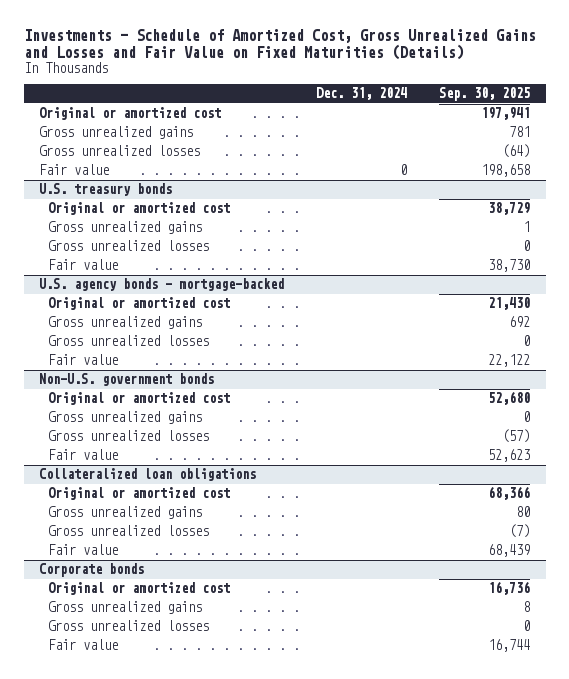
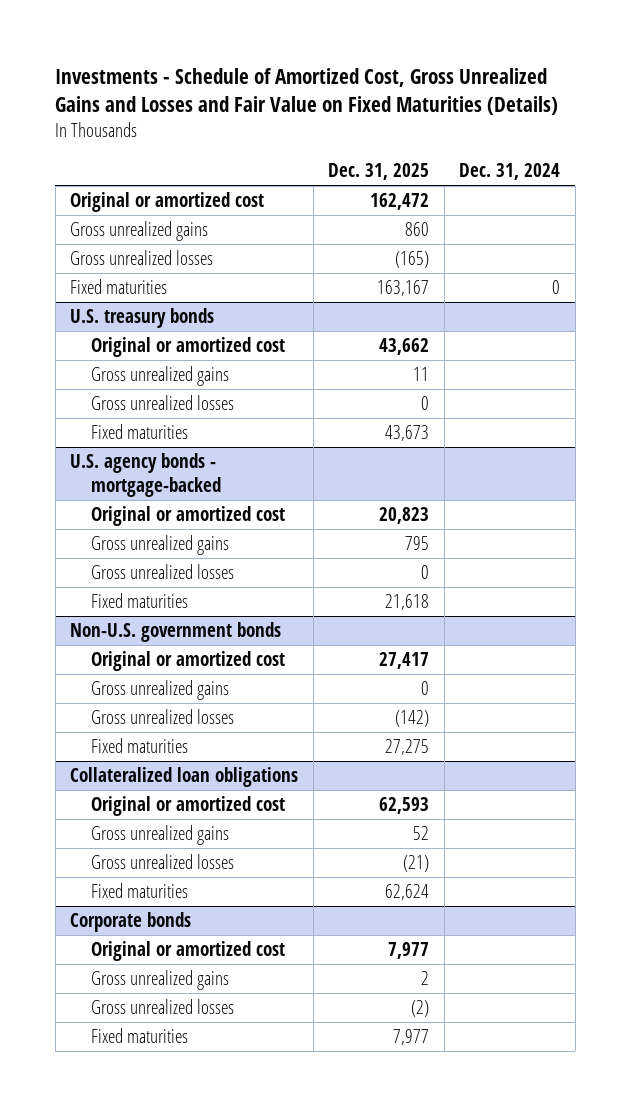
- | Dec. 31, 2024 | Sep. 30, 2025
+ | Dec. 31, 2025 | Dec. 31, 2024
- Fair value | 0 | 198,658
+ Fixed maturities | 163,167 | 0
@ U.S. treasury bonds
- Fair value | | 38,730
+ Fixed maturities | 43,673 |
@ U.S. agency bonds - mortgage-backed
- Fair value | | 22,122
+ Fixed maturities | 21,618 |
@ Non-U.S. government bonds
- Fair value | | 52,623
+ Fixed maturities | 27,275 |
@ Collateralized loan obligations
- Fair value | | 68,439
+ Fixed maturities | 62,624 |
@ Corporate bonds
- Fair value | | 16,744
+ Fixed maturities | 7,977 |

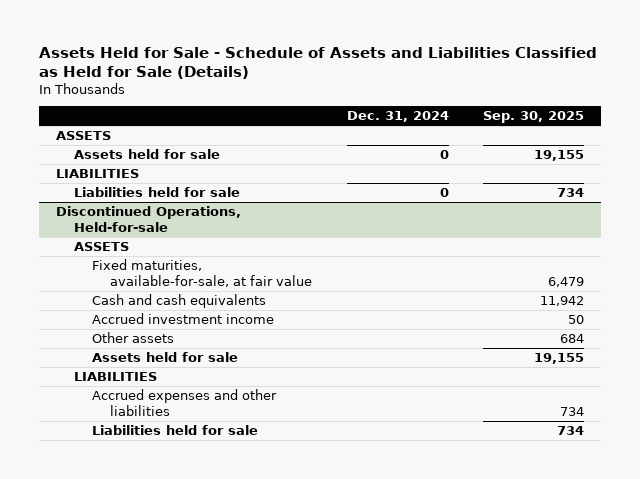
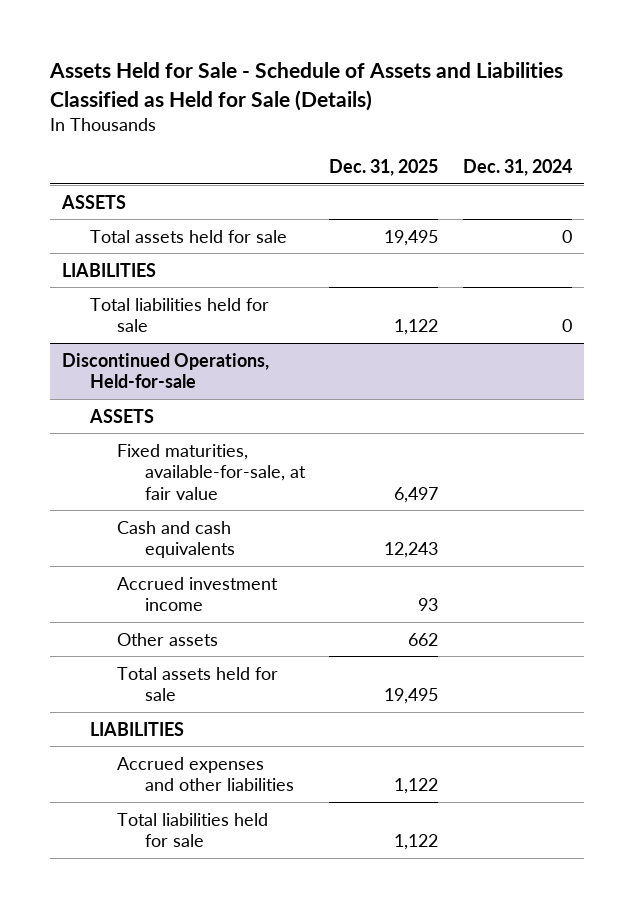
- | Dec. 31, 2024 | Sep. 30, 2025
+ | Dec. 31, 2025 | Dec. 31, 2024
- Assets held for sale | 0 | 19,155
+ Total assets held for sale | 19,495 | 0
- Liabilities held for sale | 0 | 734
+ Total liabilities held for sale | 1,122 | 0
@ Discontinued Operations, Held-for-sale
- Assets held for sale | | 19,155
+ Total assets held for sale | 19,495 |
- Liabilities held for sale | | 734
+ Total liabilities held for sale | 1,122 |

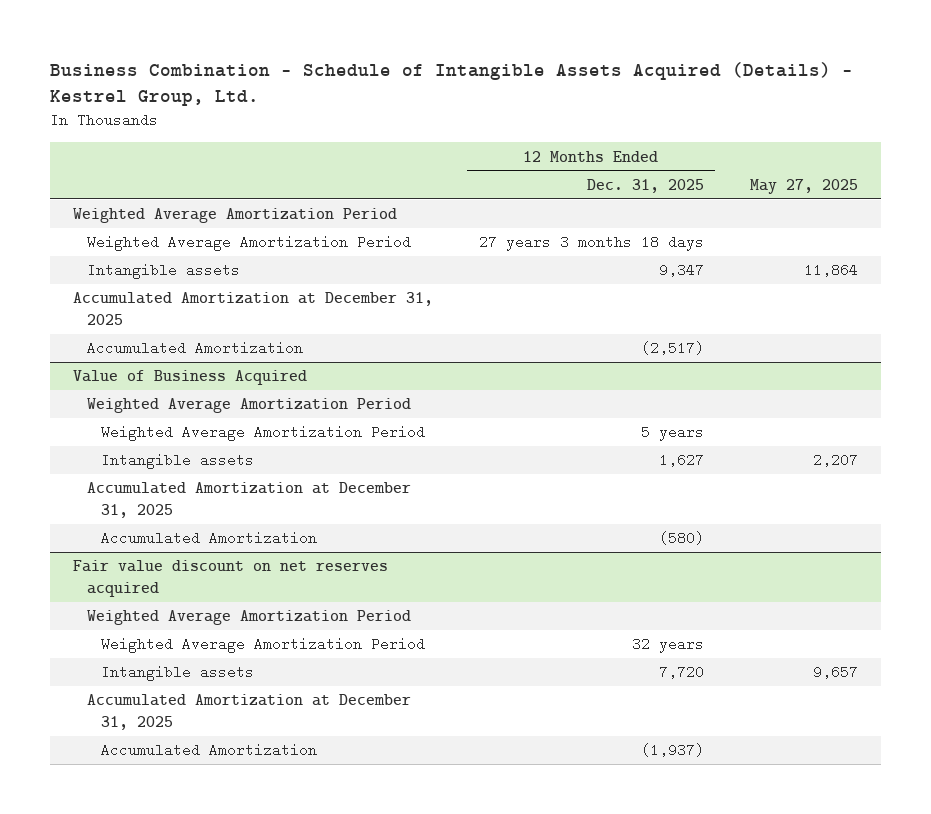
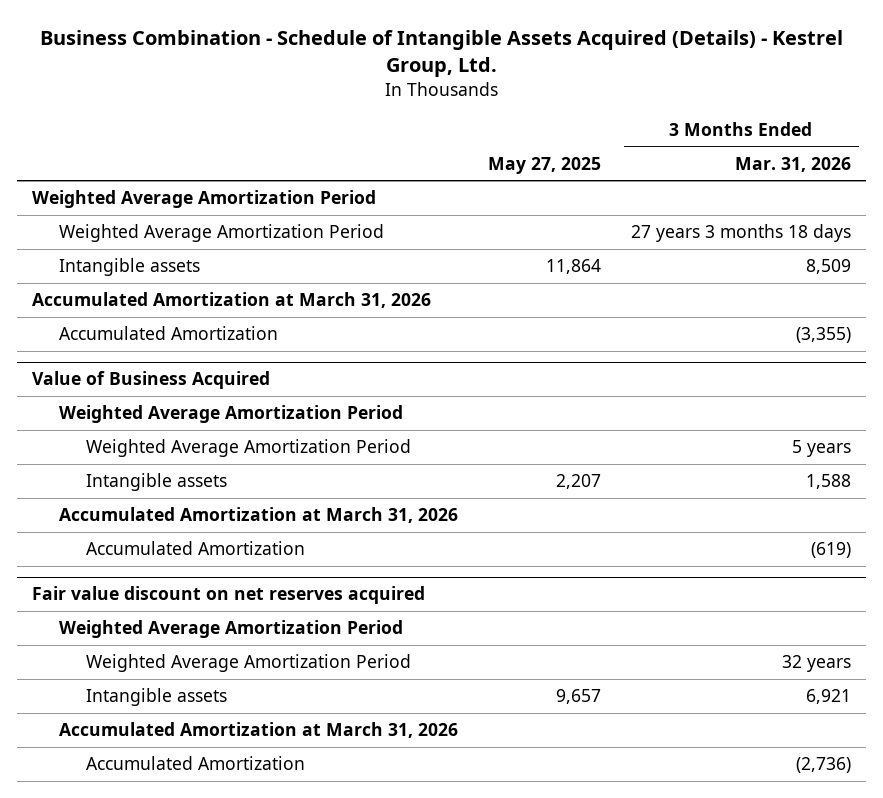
- | 12 Months Ended Dec. 31, 2025 | May 27, 2025
+ | May 27, 2025 | 3 Months Ended Mar. 31, 2026
- Accumulated Amortization at December 31, 2025
+ Accumulated Amortization at March 31, 2026
@ Value of Business Acquired
- Accumulated Amortization at December 31, 2025
+ Accumulated Amortization at March 31, 2026
@ Fair value discount on net reserves acquired
- Accumulated Amortization at December 31, 2025
+ Accumulated Amortization at March 31, 2026

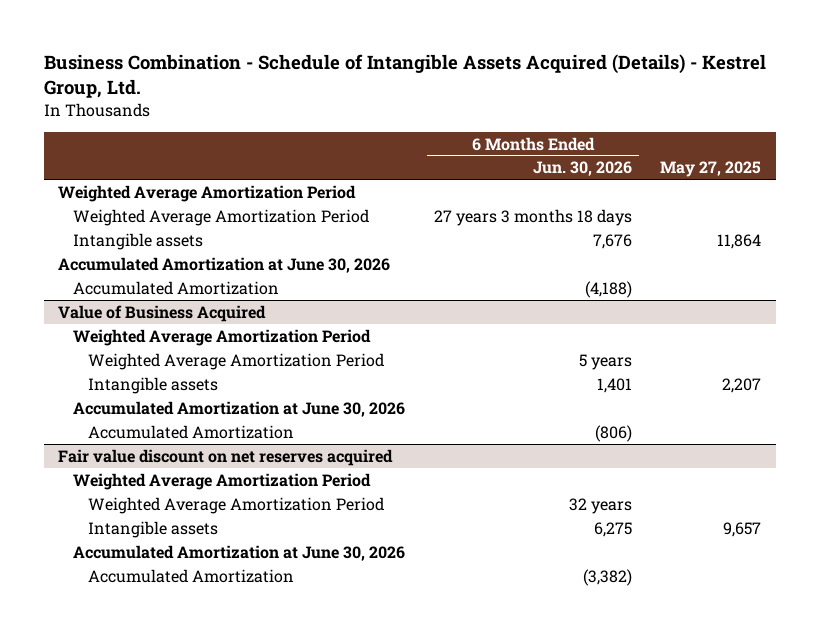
- | May 27, 2025 | 3 Months Ended Mar. 31, 2026
+ | 6 Months Ended Jun. 30, 2026 | May 27, 2025
- Accumulated Amortization at March 31, 2026
+ Accumulated Amortization at June 30, 2026
@ Value of Business Acquired
- Accumulated Amortization at March 31, 2026
+ Accumulated Amortization at June 30, 2026
@ Fair value discount on net reserves acquired
- Accumulated Amortization at March 31, 2026
+ Accumulated Amortization at June 30, 2026

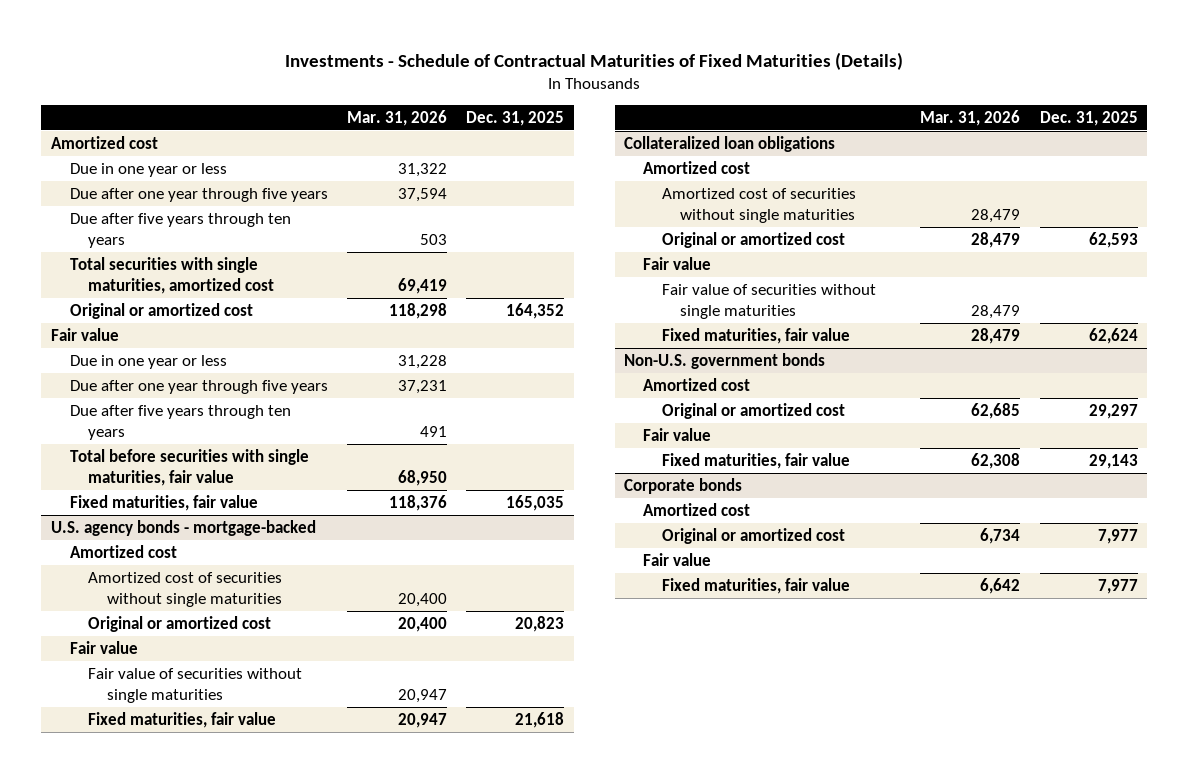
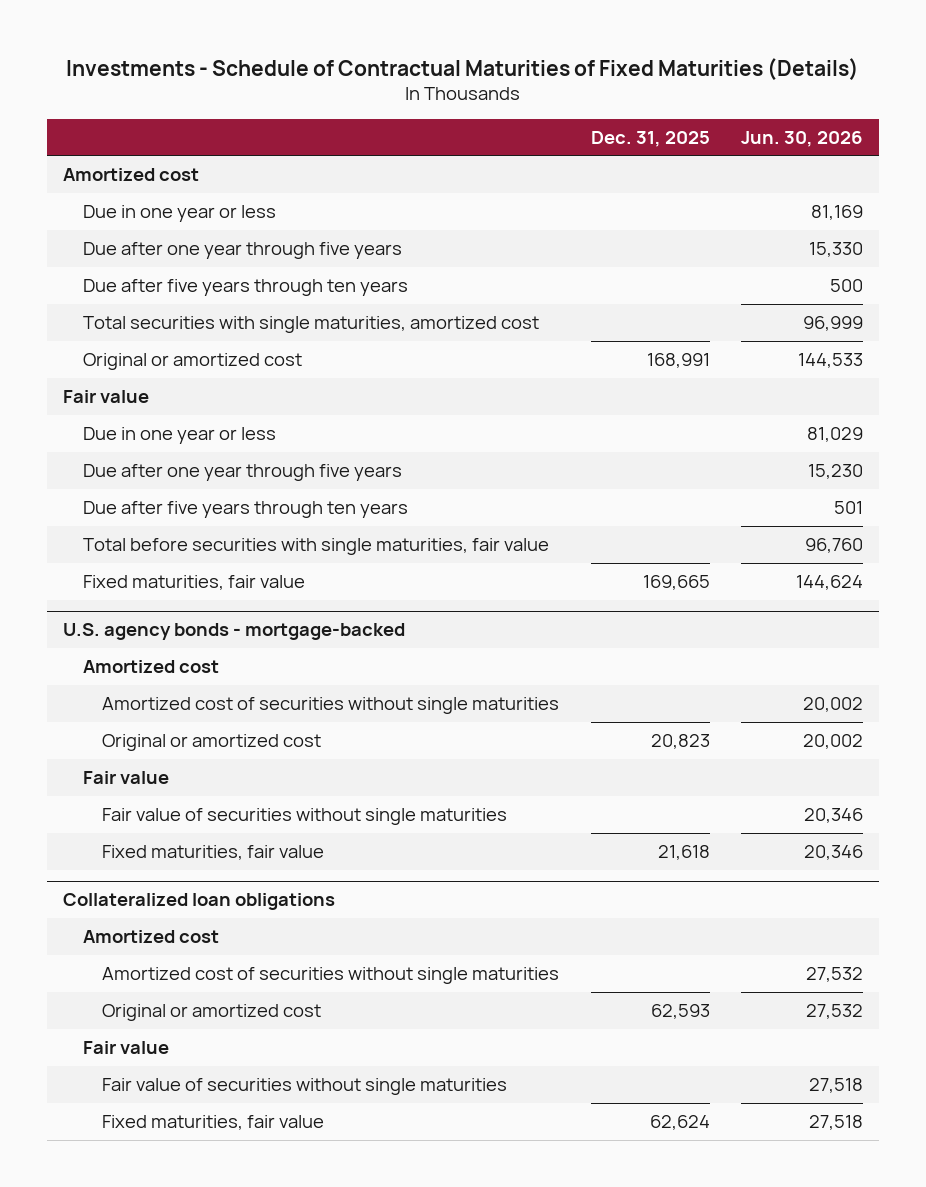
- | Mar. 31, 2026 | Dec. 31, 2025
+ | Dec. 31, 2025 | Jun. 30, 2026
- Original or amortized cost | 118,298 | 164,352
+ Original or amortized cost | 168,991 | 144,533
- Fixed maturities, fair value | 118,376 | 165,035
+ Fixed maturities, fair value | 169,665 | 144,624
- Non-U.S. government bonds
- Amortized cost
- Original or amortized cost | 62,685 | 29,297
- Fair value
- Fixed maturities, fair value | 62,308 | 29,143
- Corporate bonds
- Amortized cost
- Original or amortized cost | 6,734 | 7,977
- Fair value
- Fixed maturities, fair value | 6,642 | 7,977

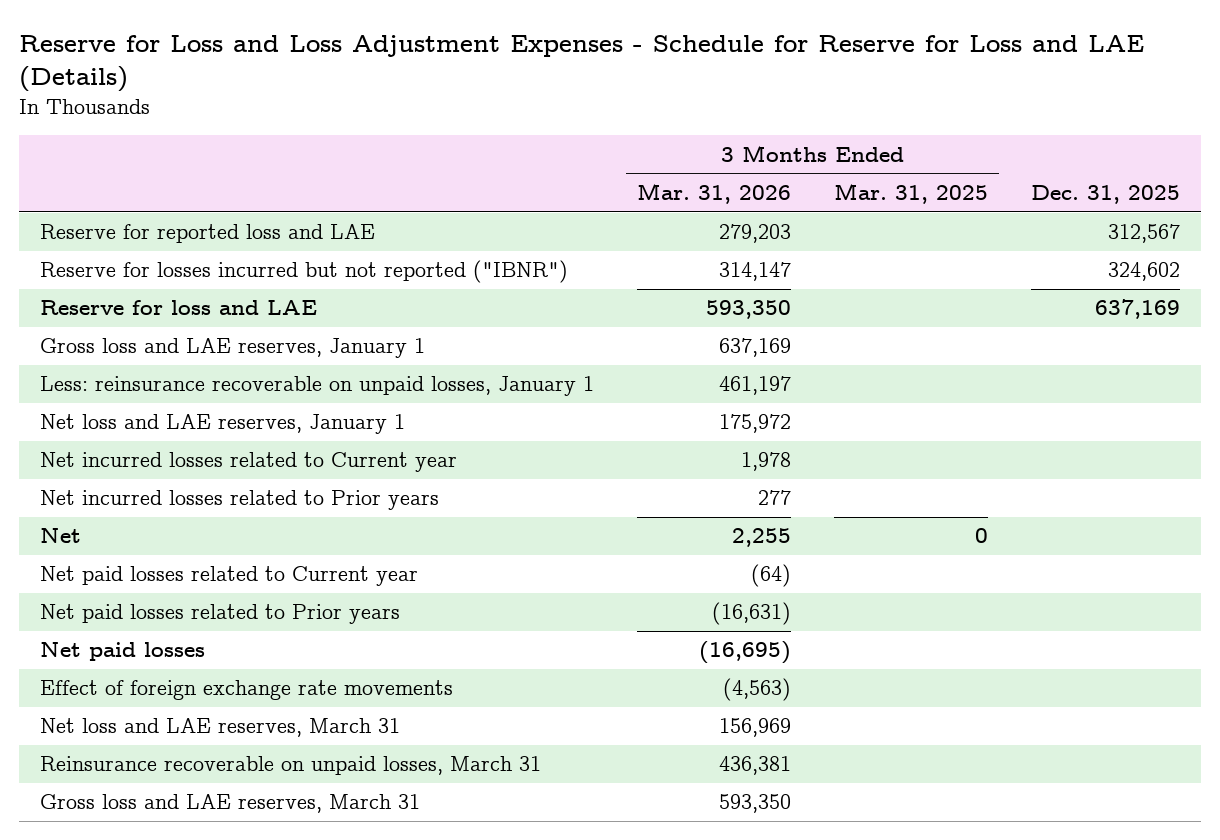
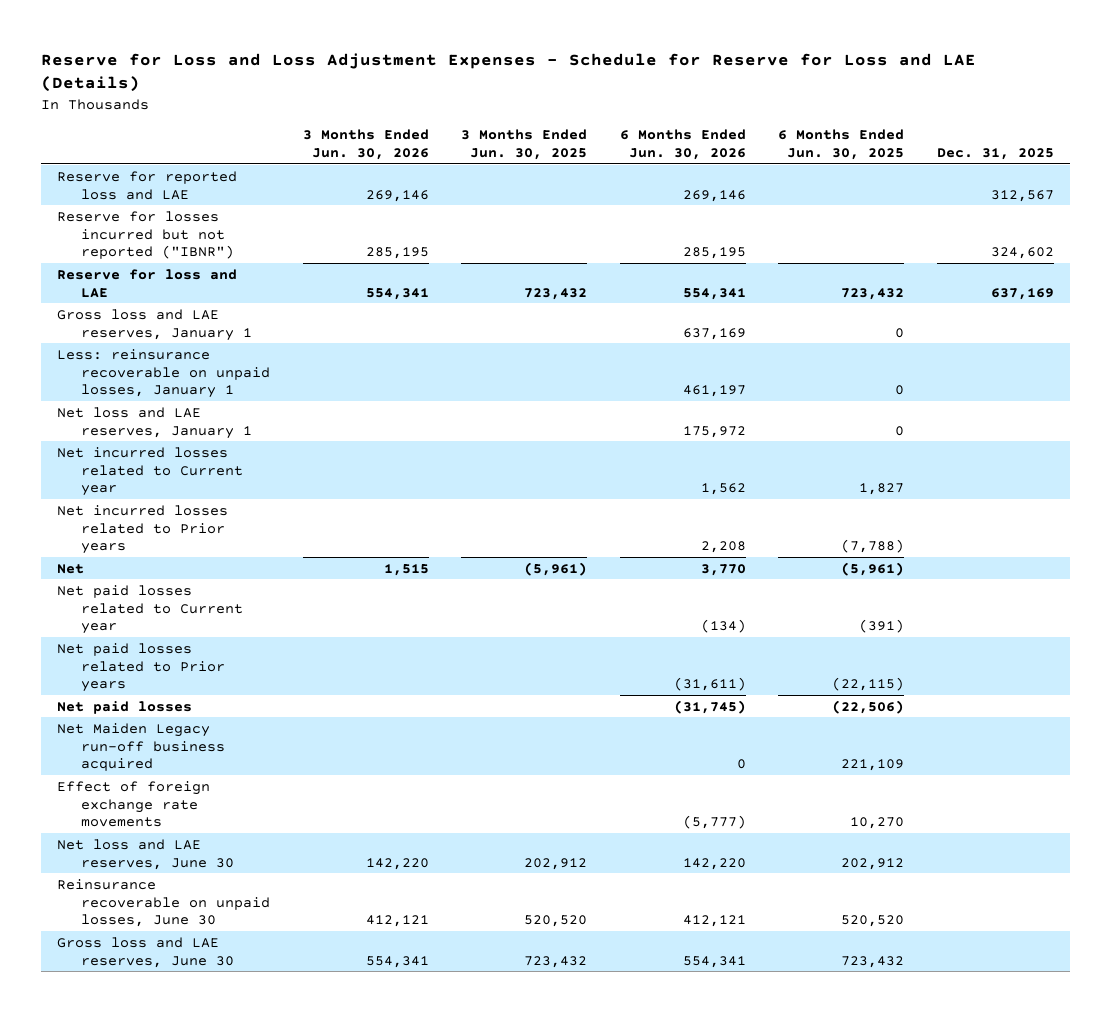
- | 3 Months Ended Mar. 31, 2026 | 3 Months Ended Mar. 31, 2025 | Dec. 31, 2025
+ | 3 Months Ended Jun. 30, 2026 | 3 Months Ended Jun. 30, 2025 | 6 Months Ended Jun. 30, 2026 | 6 Months Ended Jun. 30, 2025 | Dec. 31, 2025
+ Net Maiden Legacy run-off business acquired | | | 0 | 221,109 |
- Net loss and LAE reserves, March 31 | 156,969 | |
- Reinsurance recoverable on unpaid losses, March 31 | 436,381 | |
- Gross loss and LAE reserves, March 31 | 593,350 | |
+ Net loss and LAE reserves, June 30 | 142,220 | 202,912 | 142,220 | 202,912 |
+ Reinsurance recoverable on unpaid losses, June 30 | 412,121 | 520,520 | 412,121 | 520,520 |
+ Gross loss and LAE reserves, June 30 | 554,341 | 723,432 | 554,341 | 723,432 |

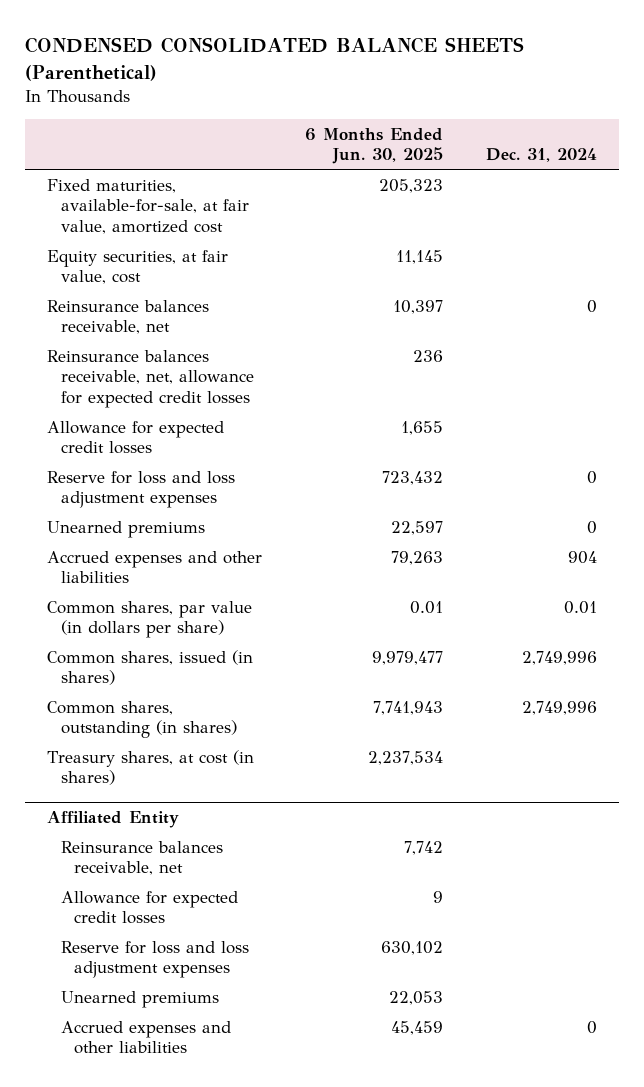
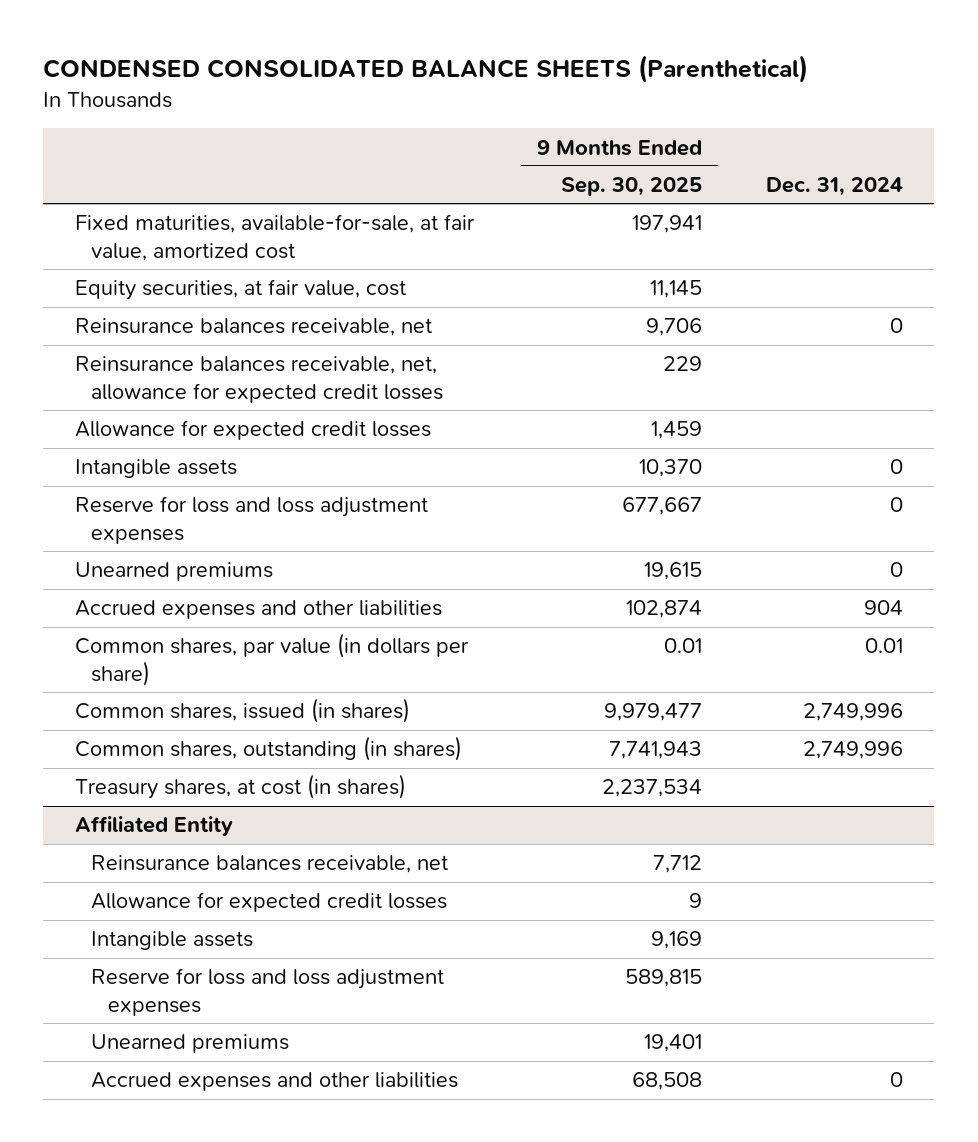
- | 6 Months Ended Jun. 30, 2025 | Dec. 31, 2024
+ | 9 Months Ended Sep. 30, 2025 | Dec. 31, 2024
+ Intangible assets | 10,370 | 0
@ Affiliated Entity
+ Intangible assets | 9,169 |

